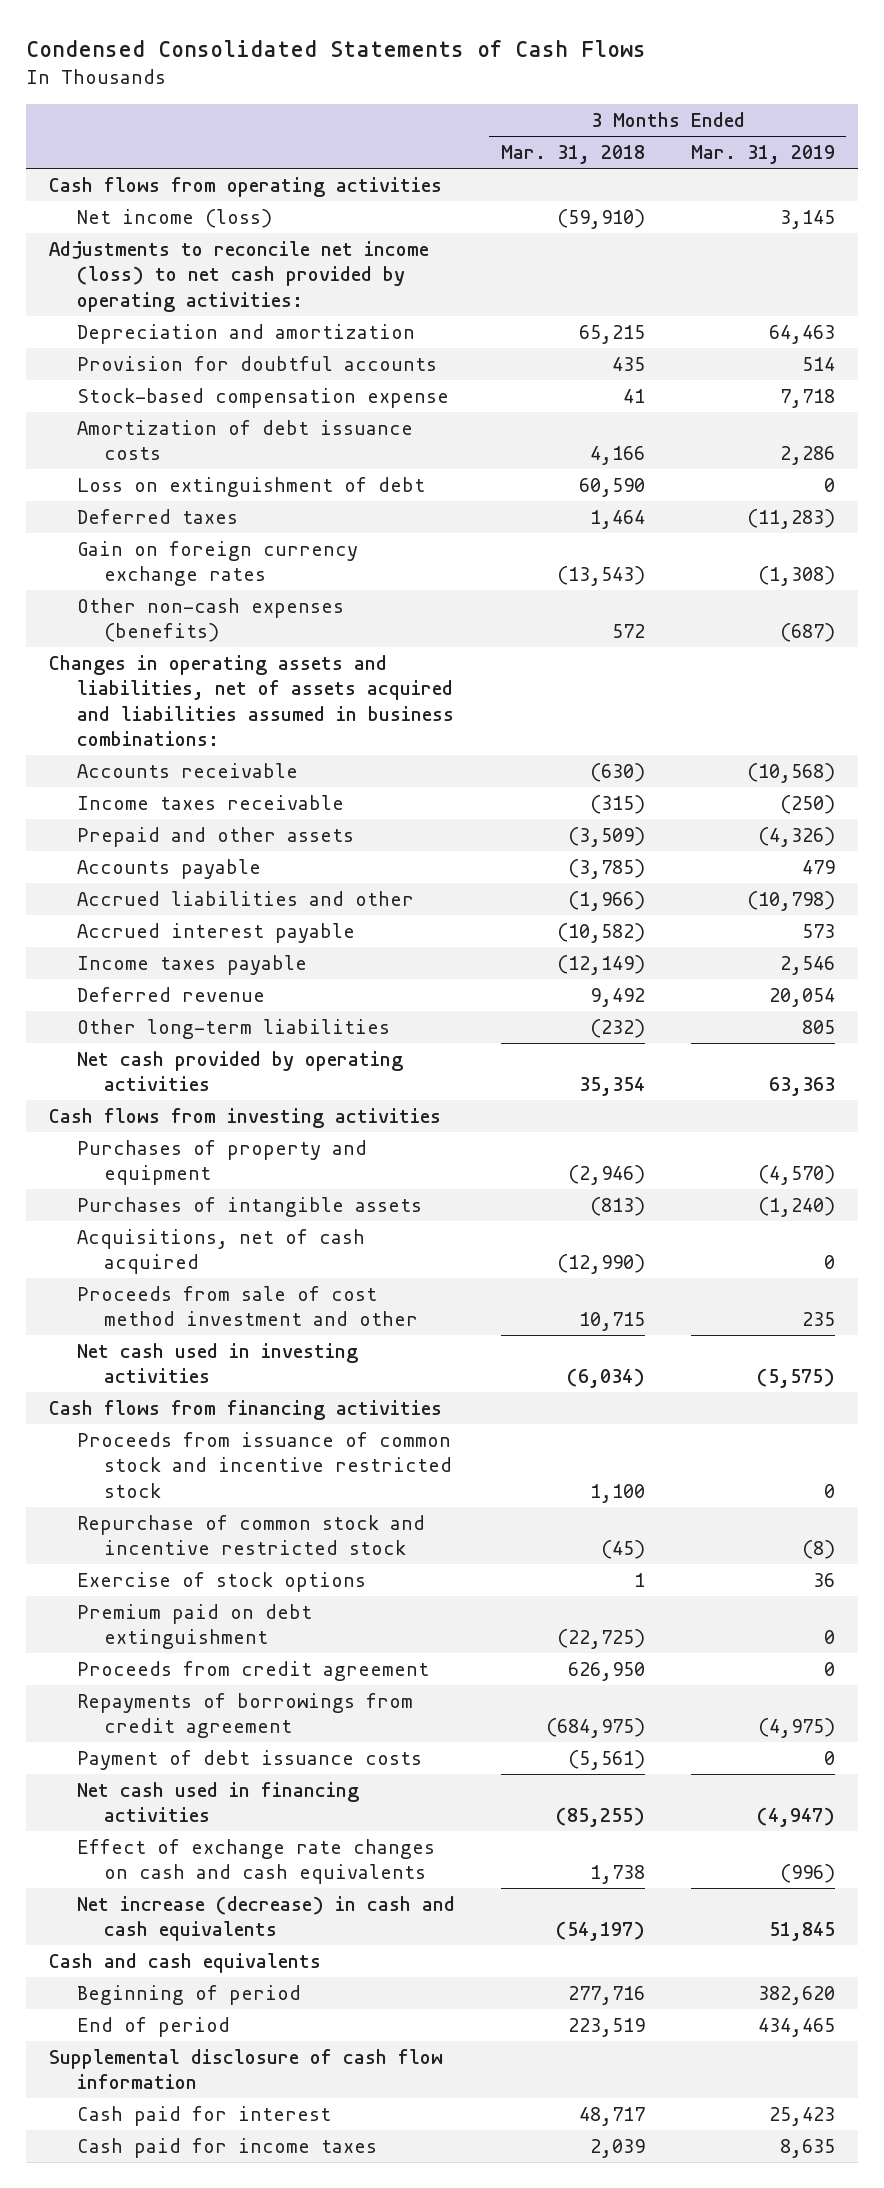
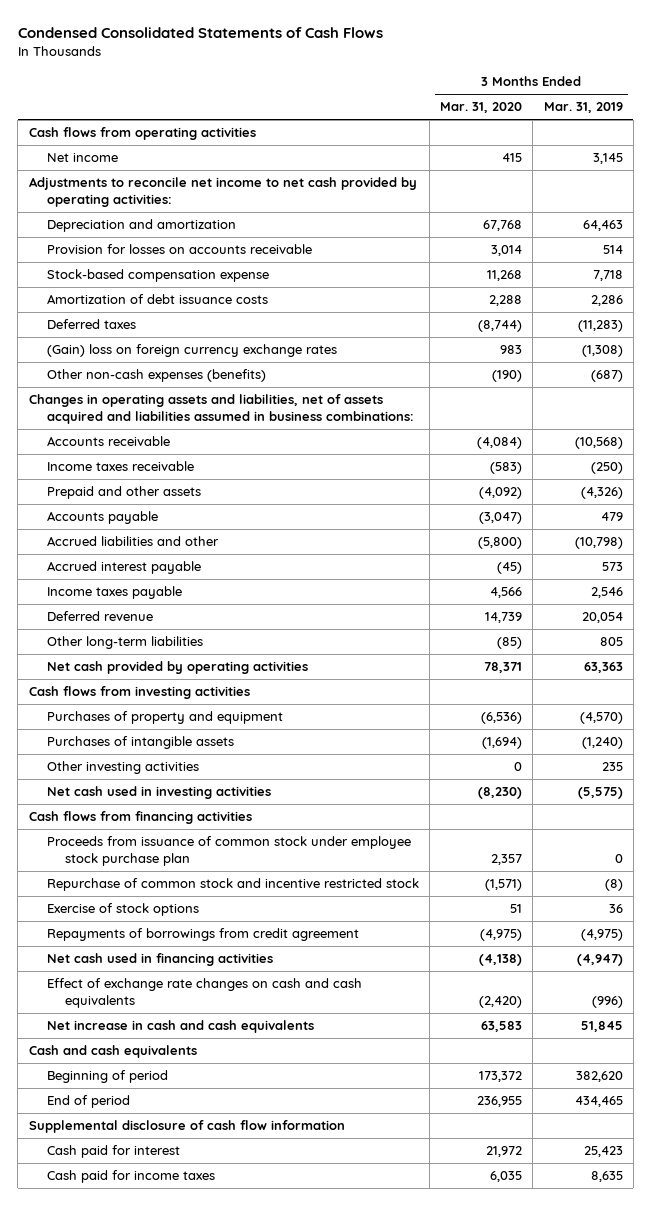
- | 3 Months Ended Mar. 31, 2018 | 3 Months Ended Mar. 31, 2019
+ | 3 Months Ended Mar. 31, 2020 | 3 Months Ended Mar. 31, 2019
- Net income (loss) | (59,910) | 3,145
- Adjustments to reconcile net income (loss) to net cash provided by operating activities:
+ Net income | 415 | 3,145
+ Adjustments to reconcile net income to net cash provided by operating activities:
- Provision for doubtful accounts | 435 | 514
+ Provision for losses on accounts receivable | 3,014 | 514
- Loss on extinguishment of debt | 60,590 | 0
- Gain on foreign currency exchange rates | (13,543) | (1,308)
+ (Gain) loss on foreign currency exchange rates | 983 | (1,308)
- Acquisitions, net of cash acquired | (12,990) | 0
- Proceeds from sale of cost method investment and other | 10,715 | 235
+ Other investing activities | 0 | 235
- Proceeds from issuance of common stock and incentive restricted stock | 1,100 | 0
+ Proceeds from issuance of common stock under employee stock purchase plan | 2,357 | 0
- Premium paid on debt extinguishment | (22,725) | 0
- Proceeds from credit agreement | 626,950 | 0
- Payment of debt issuance costs | (5,561) | 0
- Net increase (decrease) in cash and cash equivalents | (54,197) | 51,845
+ Net increase in cash and cash equivalents | 63,583 | 51,845

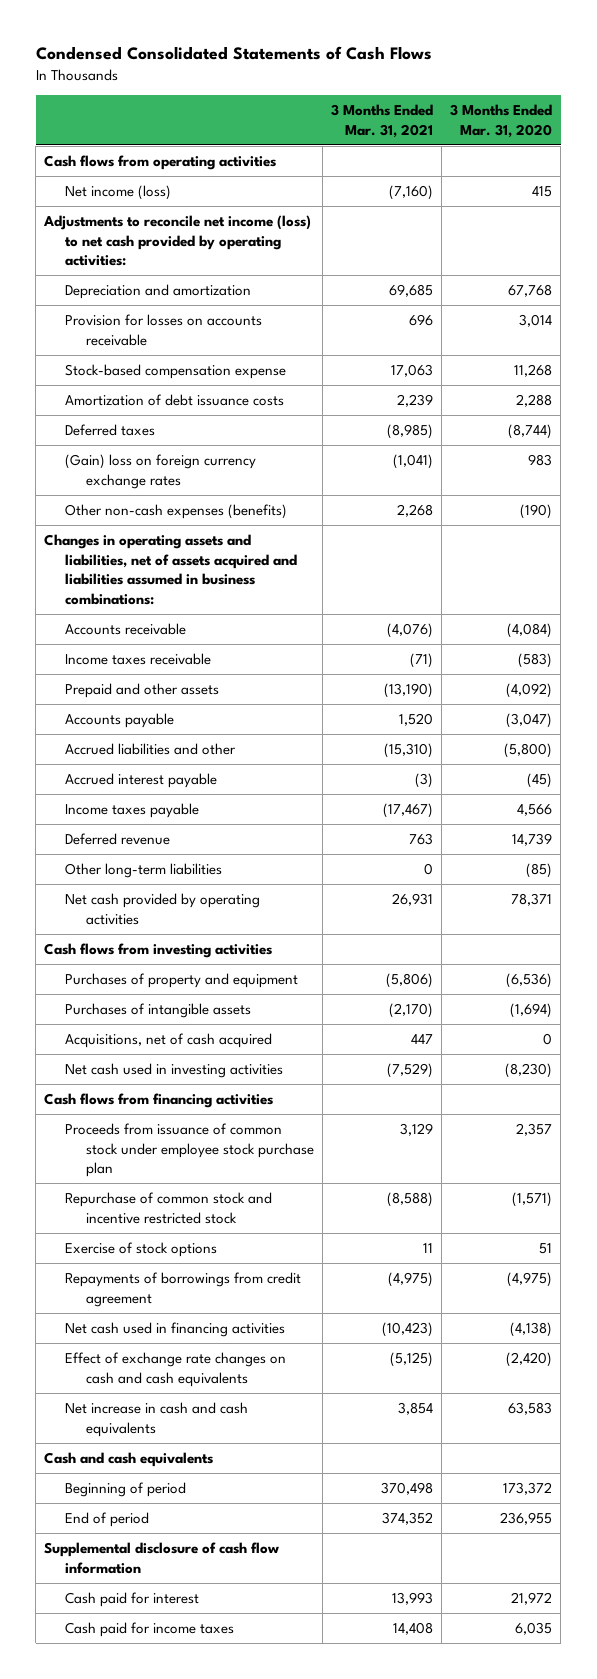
- | 3 Months Ended Mar. 31, 2020 | 3 Months Ended Mar. 31, 2019
+ | 3 Months Ended Mar. 31, 2021 | 3 Months Ended Mar. 31, 2020
- Net income | 415 | 3,145
- Adjustments to reconcile net income to net cash provided by operating activities:
+ Net income (loss) | (7,160) | 415
+ Adjustments to reconcile net income (loss) to net cash provided by operating activities:
- Other investing activities | 0 | 235
+ Acquisitions, net of cash acquired | 447 | 0

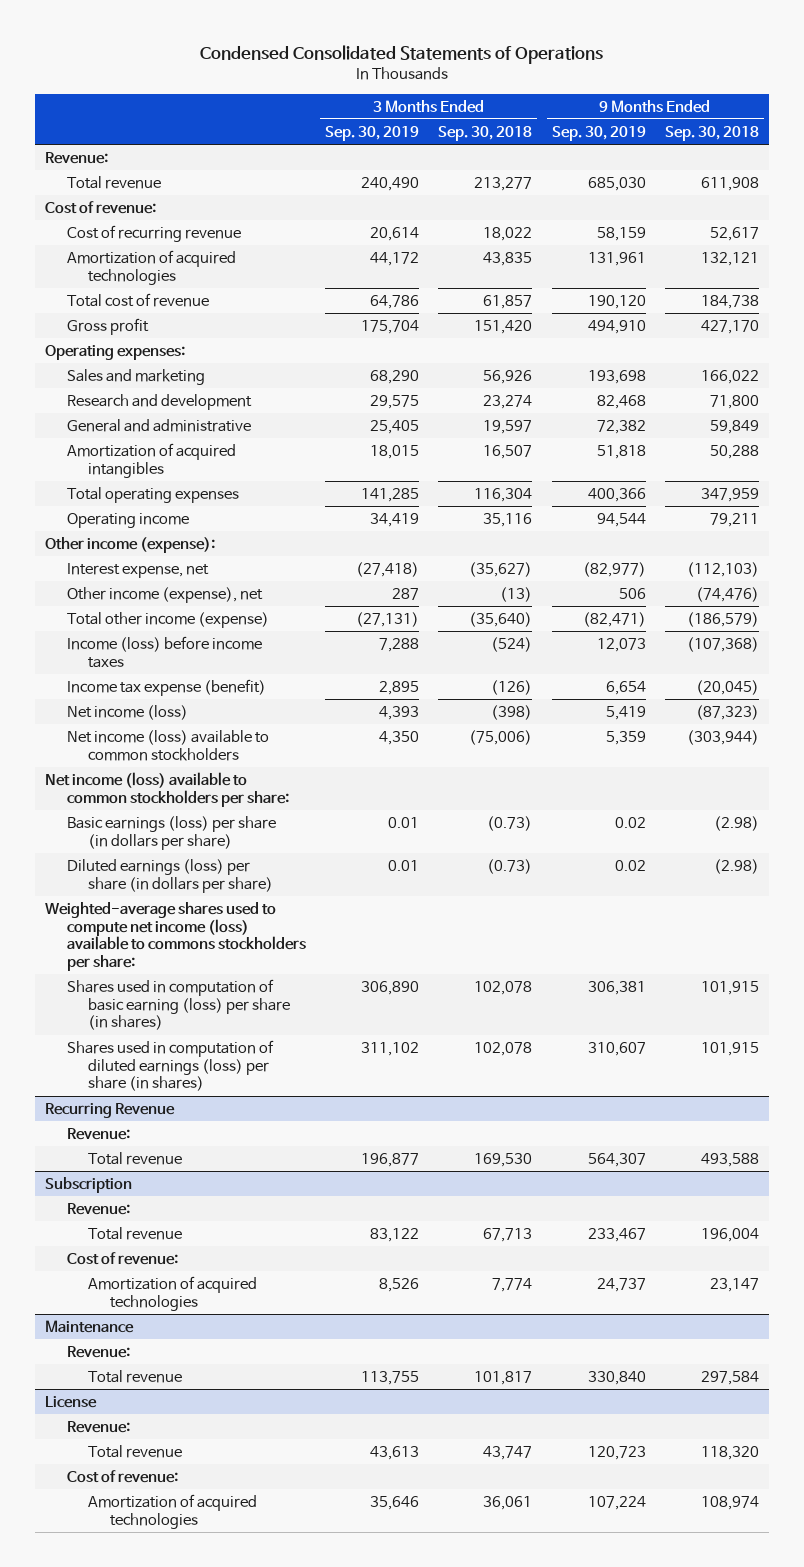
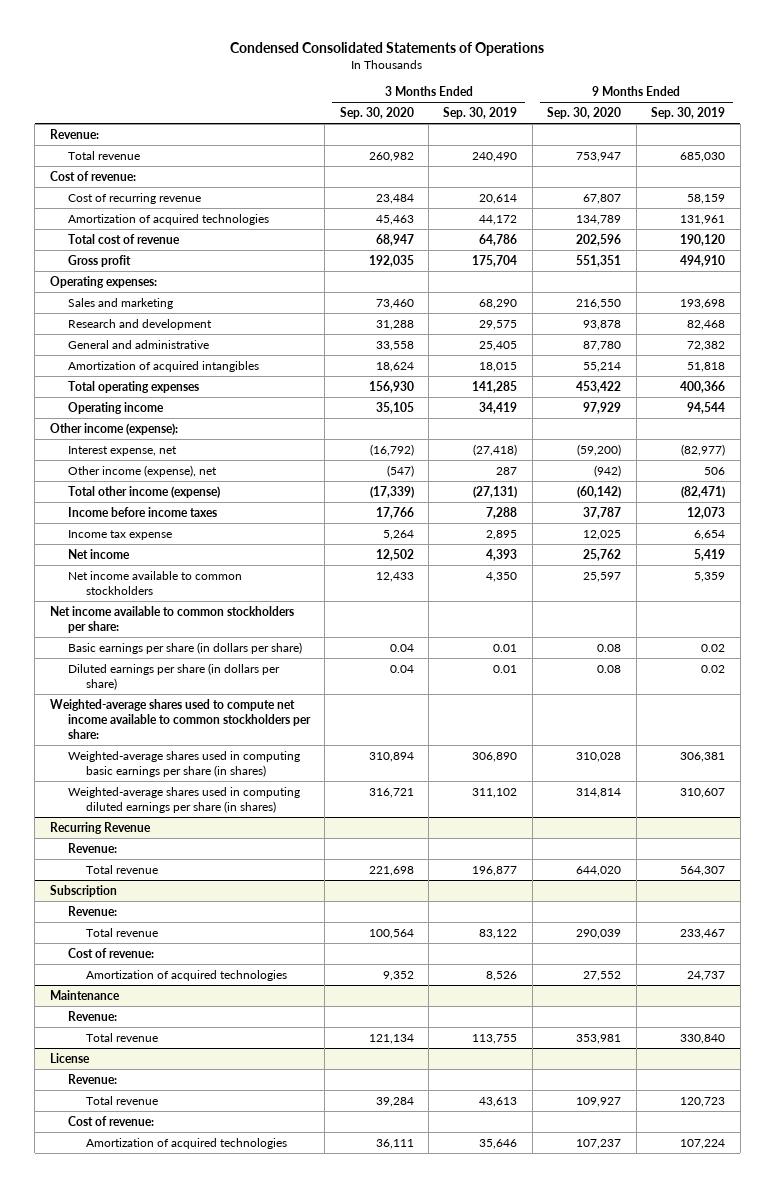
- | 3 Months Ended Sep. 30, 2019 | 3 Months Ended Sep. 30, 2018 | 9 Months Ended Sep. 30, 2019 | 9 Months Ended Sep. 30, 2018
+ | 3 Months Ended Sep. 30, 2020 | 3 Months Ended Sep. 30, 2019 | 9 Months Ended Sep. 30, 2020 | 9 Months Ended Sep. 30, 2019
- Income (loss) before income taxes | 7,288 | (524) | 12,073 | (107,368)
- Income tax expense (benefit) | 2,895 | (126) | 6,654 | (20,045)
- Net income (loss) | 4,393 | (398) | 5,419 | (87,323)
- Net income (loss) available to common stockholders | 4,350 | (75,006) | 5,359 | (303,944)
- Net income (loss) available to common stockholders per share:
- Basic earnings (loss) per share (in dollars per share) | 0.01 | (0.73) | 0.02 | (2.98)
- Diluted earnings (loss) per share (in dollars per share) | 0.01 | (0.73) | 0.02 | (2.98)
- Weighted-average shares used to compute net income (loss) available to commons stockholders per share:
- Shares used in computation of basic earning (loss) per share (in shares) | 306,890 | 102,078 | 306,381 | 101,915
- Shares used in computation of diluted earnings (loss) per share (in shares) | 311,102 | 102,078 | 310,607 | 101,915
+ Income before income taxes | 17,766 | 7,288 | 37,787 | 12,073
+ Income tax expense | 5,264 | 2,895 | 12,025 | 6,654
+ Net income | 12,502 | 4,393 | 25,762 | 5,419
+ Net income available to common stockholders | 12,433 | 4,350 | 25,597 | 5,359
+ Net income available to common stockholders per share:
+ Basic earnings per share (in dollars per share) | 0.04 | 0.01 | 0.08 | 0.02
+ Diluted earnings per share (in dollars per share) | 0.04 | 0.01 | 0.08 | 0.02
+ Weighted-average shares used to compute net income available to common stockholders per share:
+ Weighted-average shares used in computing basic earnings per share (in shares) | 310,894 | 306,890 | 310,028 | 306,381
+ Weighted-average shares used in computing diluted earnings per share (in shares) | 316,721 | 311,102 | 314,814 | 310,607

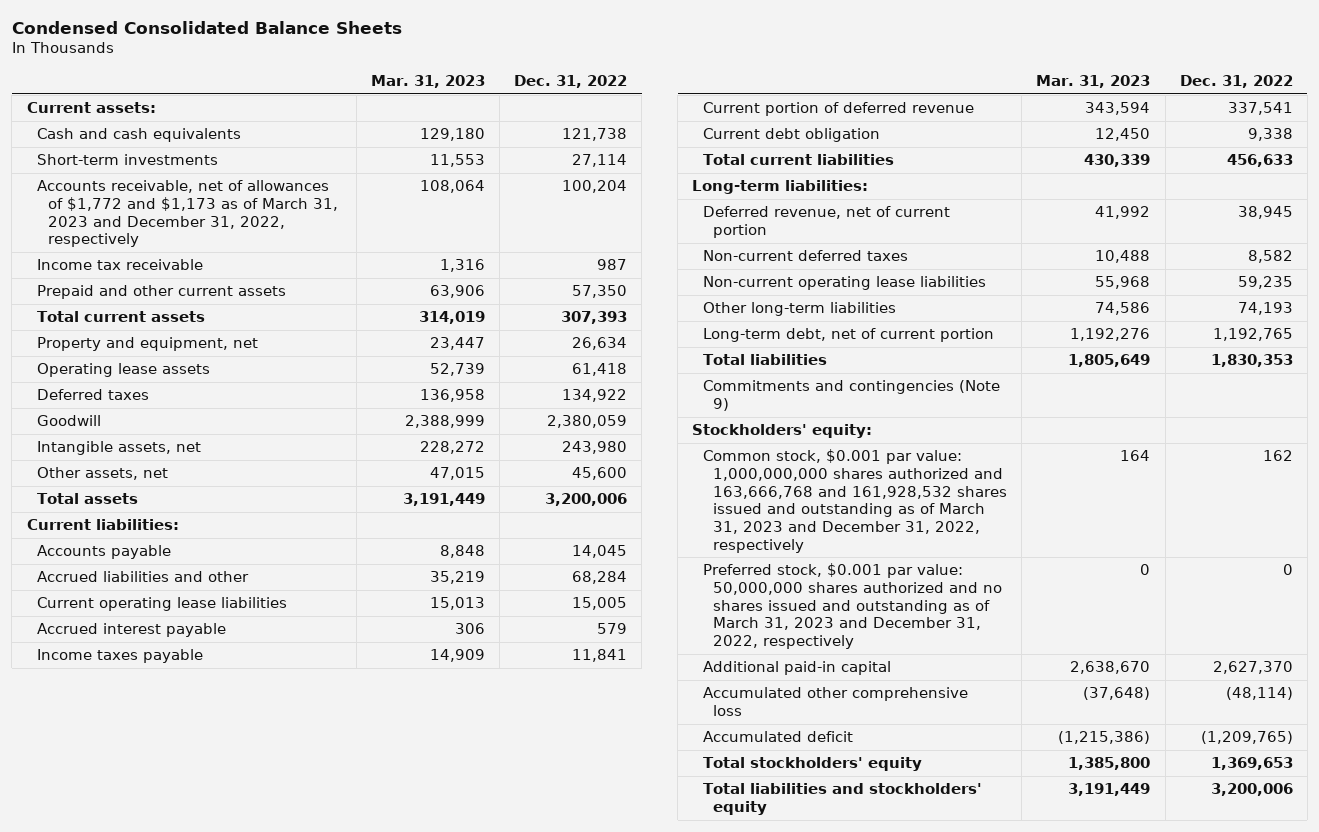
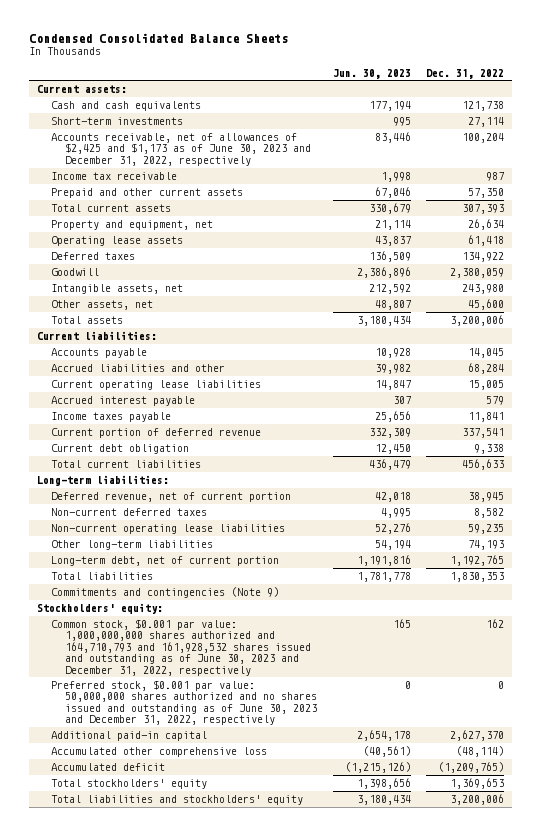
- | Mar. 31, 2023 | Dec. 31, 2022
+ | Jun. 30, 2023 | Dec. 31, 2022
- Accounts receivable, net of allowances of $1,772 and $1,173 as of March 31, 2023 and December 31, 2022, respectively | 108,064 | 100,204
+ Accounts receivable, net of allowances of $2,425 and $1,173 as of June 30, 2023 and December 31, 2022, respectively | 83,446 | 100,204
- Common stock, $0.001 par value: 1,000,000,000 shares authorized and 163,666,768 and 161,928,532 shares issued and outstanding as of March 31, 2023 and December 31, 2022, respectively | 164 | 162
- Preferred stock, $0.001 par value: 50,000,000 shares authorized and no shares issued and outstanding as of March 31, 2023 and December 31, 2022, respectively | 0 | 0
+ Common stock, $0.001 par value: 1,000,000,000 shares authorized and 164,710,793 and 161,928,532 shares issued and outstanding as of June 30, 2023 and December 31, 2022, respectively | 165 | 162
+ Preferred stock, $0.001 par value: 50,000,000 shares authorized and no shares issued and outstanding as of June 30, 2023 and December 31, 2022, respectively | 0 | 0

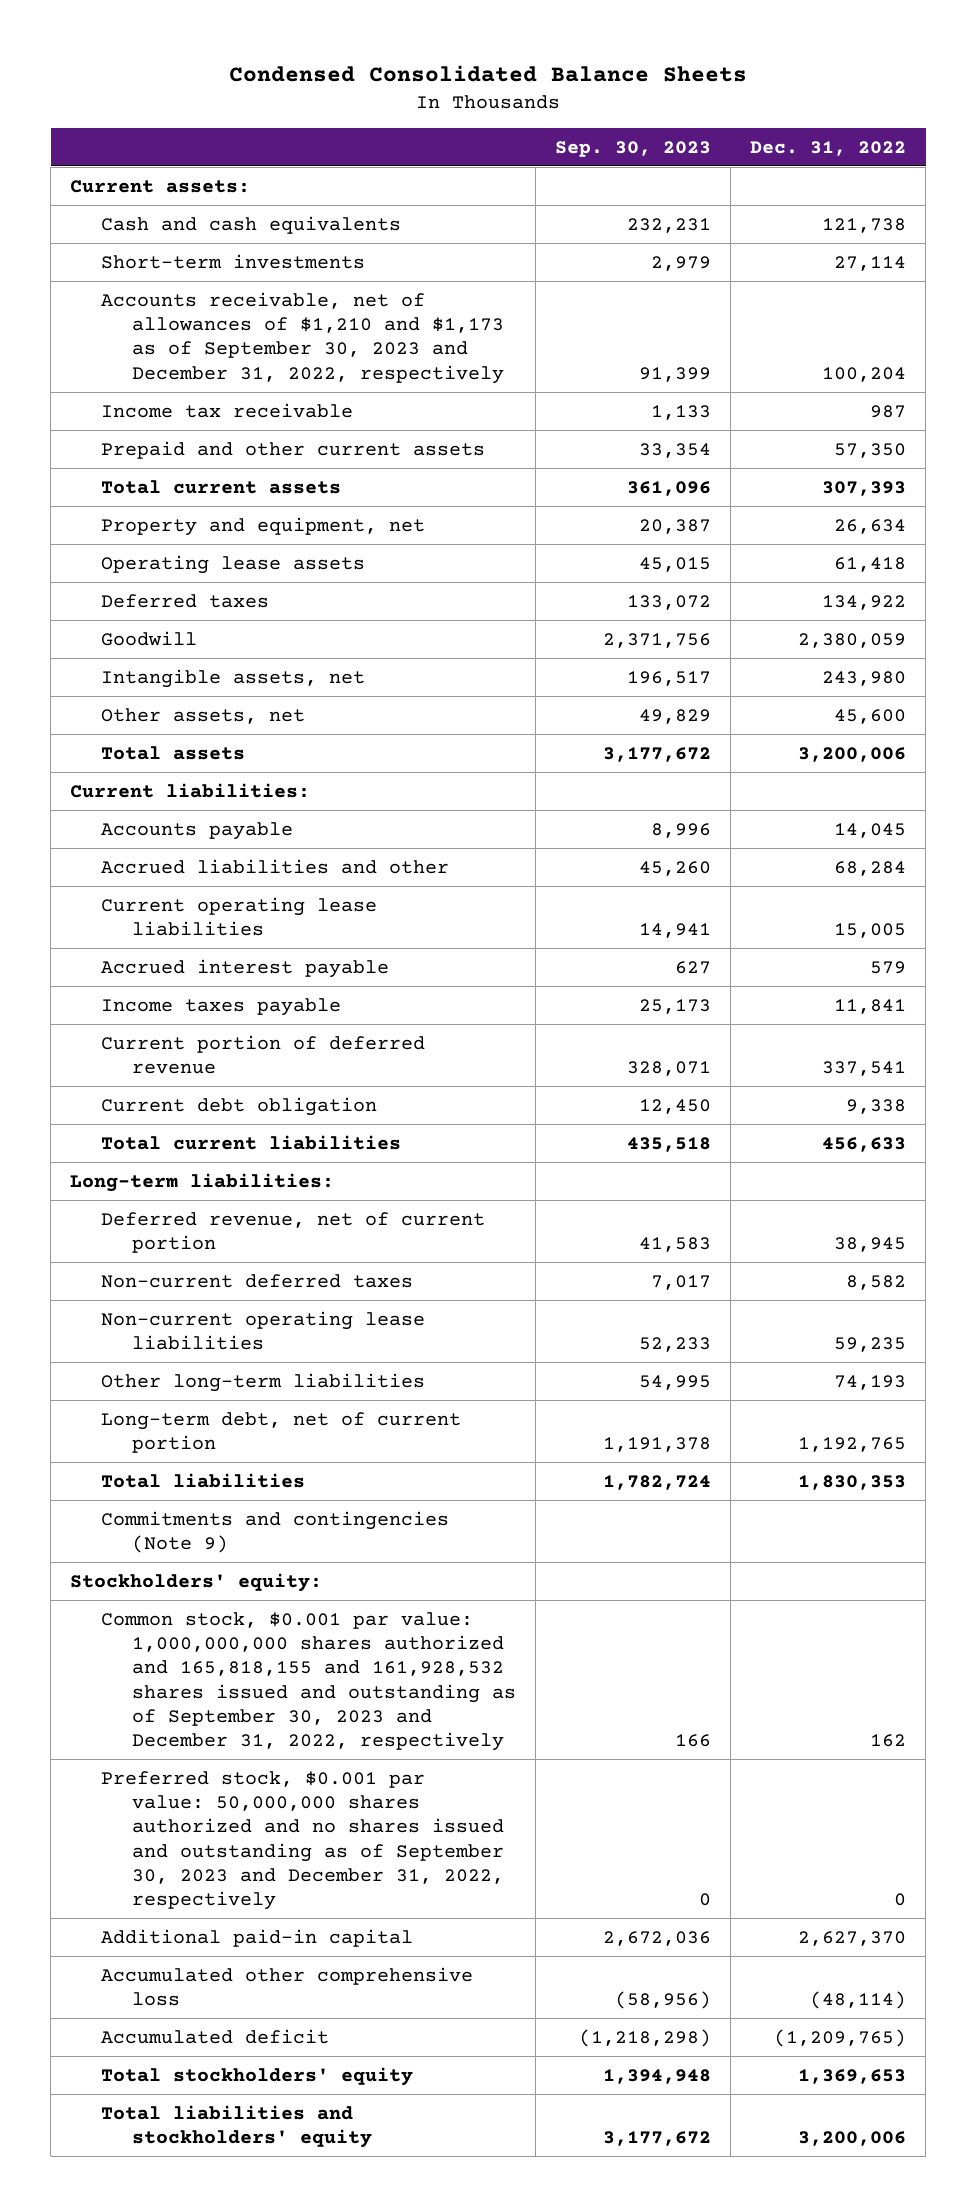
- | Jun. 30, 2023 | Dec. 31, 2022
+ | Sep. 30, 2023 | Dec. 31, 2022
- Accounts receivable, net of allowances of $2,425 and $1,173 as of June 30, 2023 and December 31, 2022, respectively | 83,446 | 100,204
+ Accounts receivable, net of allowances of $1,210 and $1,173 as of September 30, 2023 and December 31, 2022, respectively | 91,399 | 100,204
- Common stock, $0.001 par value: 1,000,000,000 shares authorized and 164,710,793 and 161,928,532 shares issued and outstanding as of June 30, 2023 and December 31, 2022, respectively | 165 | 162
- Preferred stock, $0.001 par value: 50,000,000 shares authorized and no shares issued and outstanding as of June 30, 2023 and December 31, 2022, respectively | 0 | 0
+ Common stock, $0.001 par value: 1,000,000,000 shares authorized and 165,818,155 and 161,928,532 shares issued and outstanding as of September 30, 2023 and December 31, 2022, respectively | 166 | 162
+ Preferred stock, $0.001 par value: 50,000,000 shares authorized and no shares issued and outstanding as of September 30, 2023 and December 31, 2022, respectively | 0 | 0

